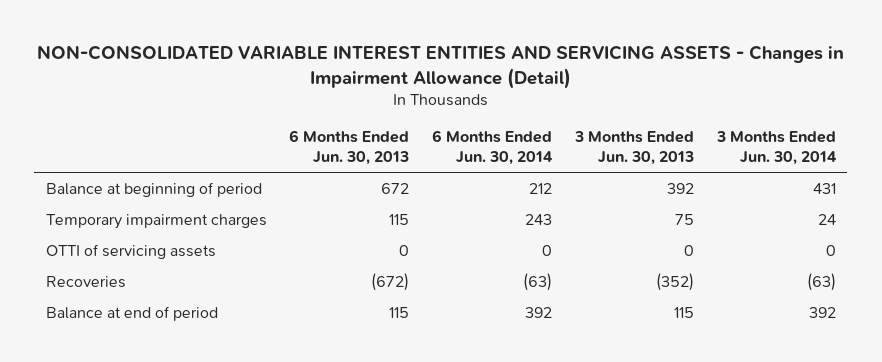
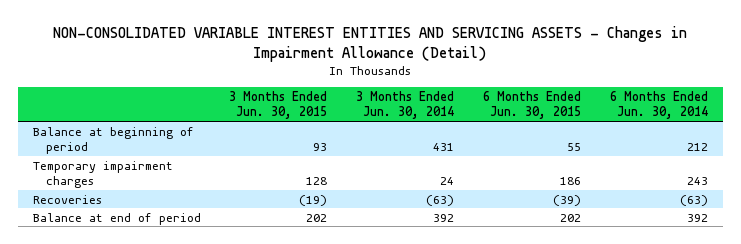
- | 6 Months Ended Jun. 30, 2013 | 6 Months Ended Jun. 30, 2014 | 3 Months Ended Jun. 30, 2013 | 3 Months Ended Jun. 30, 2014
+ | 3 Months Ended Jun. 30, 2015 | 3 Months Ended Jun. 30, 2014 | 6 Months Ended Jun. 30, 2015 | 6 Months Ended Jun. 30, 2014
- OTTI of servicing assets | 0 | 0 | 0 | 0

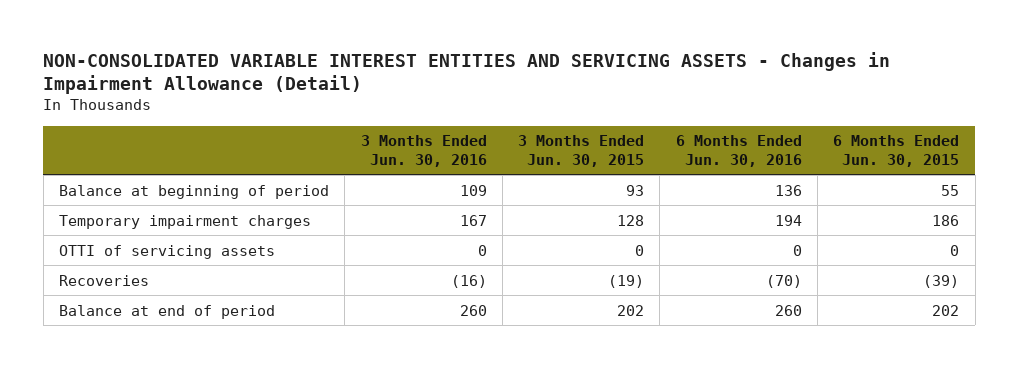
- | 3 Months Ended Jun. 30, 2015 | 3 Months Ended Jun. 30, 2014 | 6 Months Ended Jun. 30, 2015 | 6 Months Ended Jun. 30, 2014
+ | 3 Months Ended Jun. 30, 2016 | 3 Months Ended Jun. 30, 2015 | 6 Months Ended Jun. 30, 2016 | 6 Months Ended Jun. 30, 2015
+ OTTI of servicing assets | 0 | 0 | 0 | 0

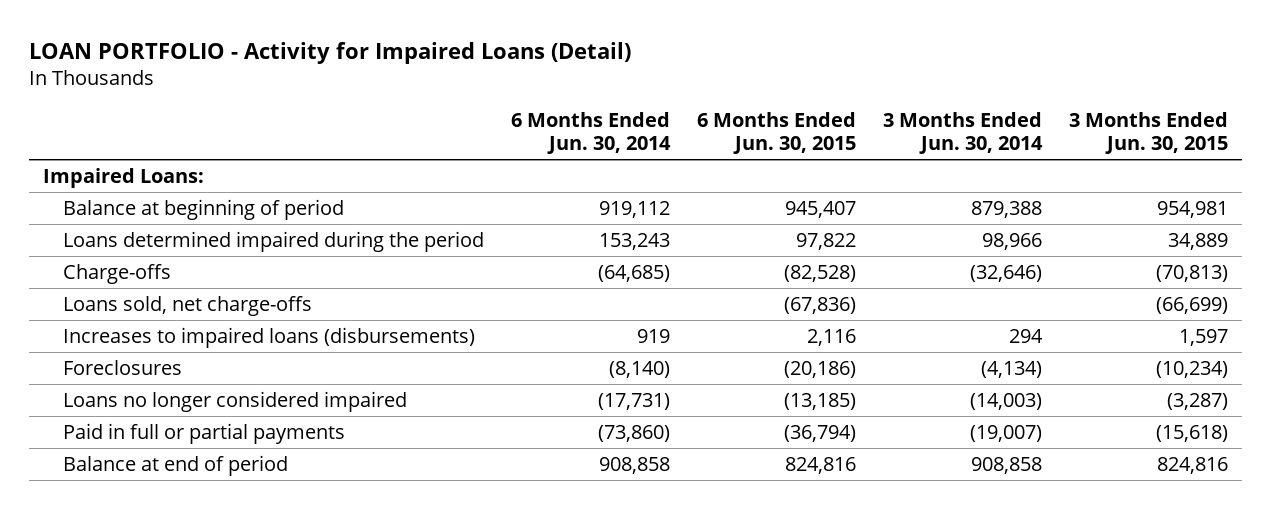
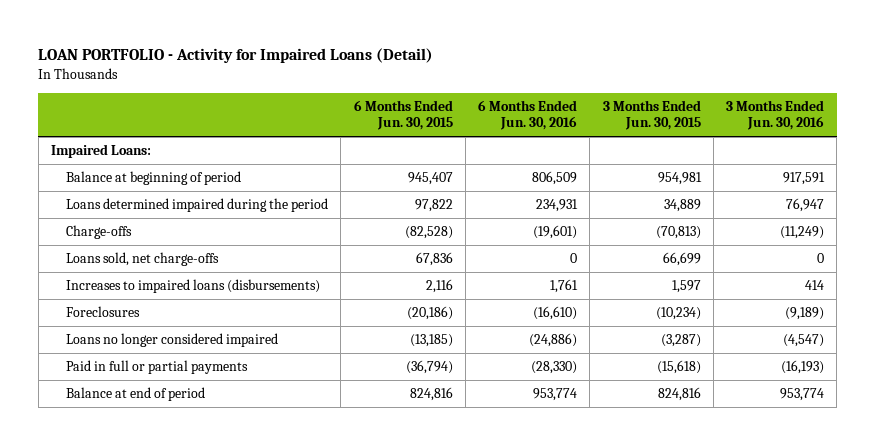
- | 6 Months Ended Jun. 30, 2014 | 6 Months Ended Jun. 30, 2015 | 3 Months Ended Jun. 30, 2014 | 3 Months Ended Jun. 30, 2015
+ | 6 Months Ended Jun. 30, 2015 | 6 Months Ended Jun. 30, 2016 | 3 Months Ended Jun. 30, 2015 | 3 Months Ended Jun. 30, 2016
- Loans sold, net charge-offs | | (67,836) | | (66,699)
+ Loans sold, net charge-offs | 67,836 | 0 | 66,699 | 0

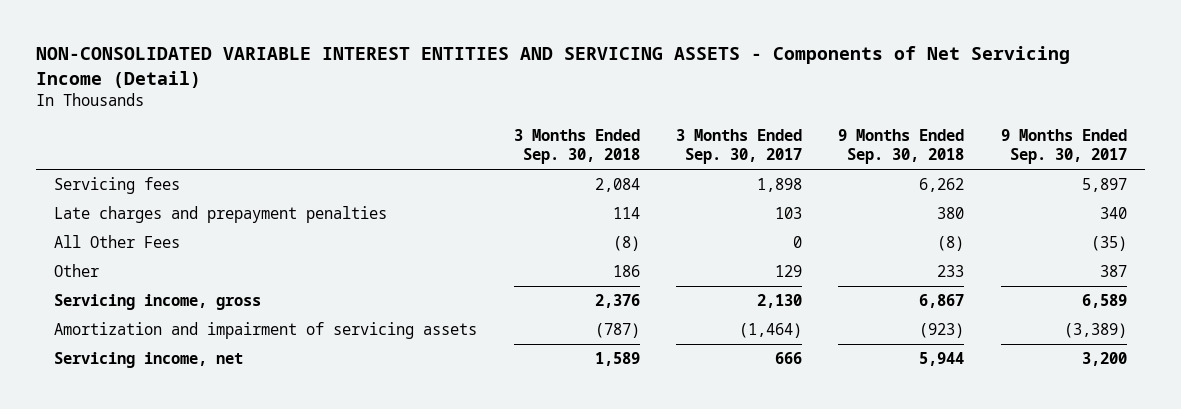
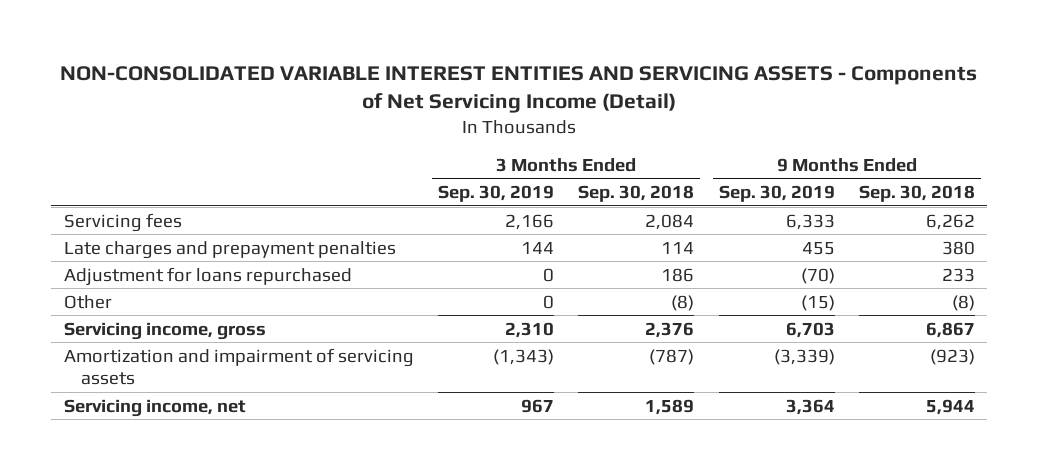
- | 3 Months Ended Sep. 30, 2018 | 3 Months Ended Sep. 30, 2017 | 9 Months Ended Sep. 30, 2018 | 9 Months Ended Sep. 30, 2017
+ | 3 Months Ended Sep. 30, 2019 | 3 Months Ended Sep. 30, 2018 | 9 Months Ended Sep. 30, 2019 | 9 Months Ended Sep. 30, 2018
- All Other Fees | (8) | 0 | (8) | (35)
- Other | 186 | 129 | 233 | 387
+ Adjustment for loans repurchased | 0 | 186 | (70) | 233
+ Other | 0 | (8) | (15) | (8)

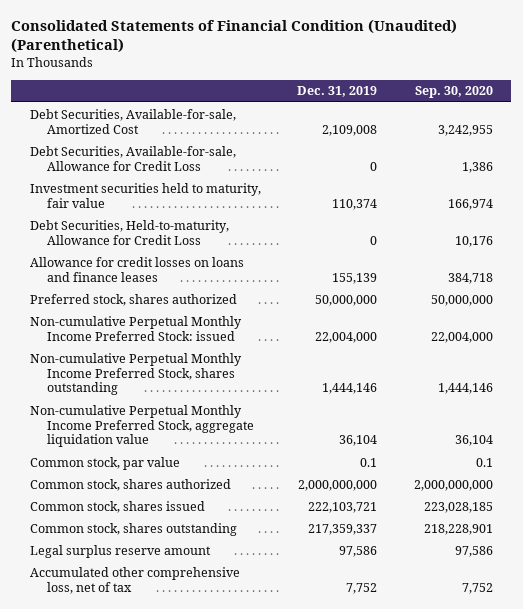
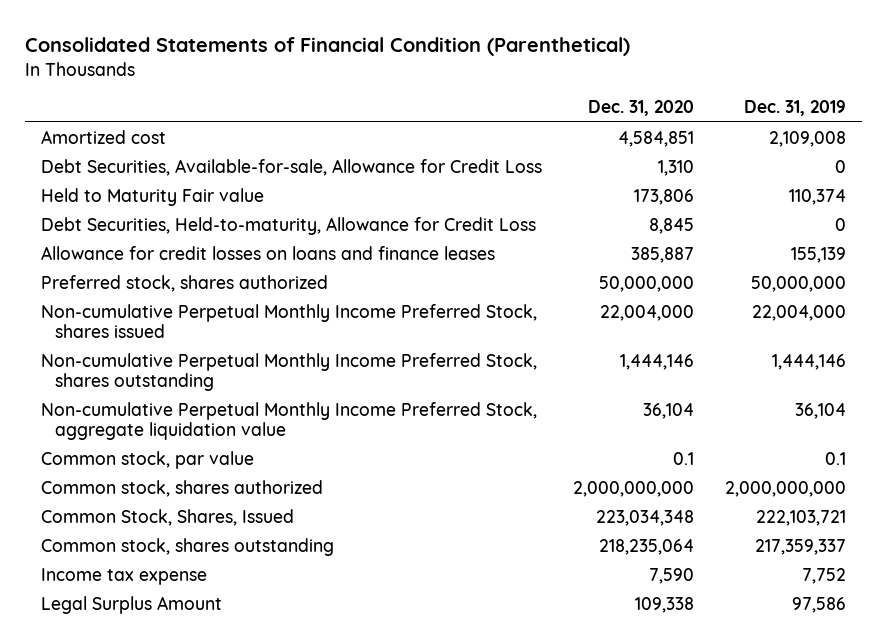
- Consolidated Statements of Financial Condition (Unaudited) (Parenthetical)
+ Consolidated Statements of Financial Condition (Parenthetical)
- | Dec. 31, 2019 | Sep. 30, 2020
+ | Dec. 31, 2020 | Dec. 31, 2019
- Debt Securities, Available-for-sale, Amortized Cost | 2,109,008 | 3,242,955
+ Amortized cost | 4,584,851 | 2,109,008
- Investment securities held to maturity, fair value | 110,374 | 166,974
+ Held to Maturity Fair value | 173,806 | 110,374
- Non-cumulative Perpetual Monthly Income Preferred Stock: issued | 22,004,000 | 22,004,000
+ Non-cumulative Perpetual Monthly Income Preferred Stock, shares issued | 22,004,000 | 22,004,000
- Common stock, shares issued | 222,103,721 | 223,028,185
+ Common Stock, Shares, Issued | 223,034,348 | 222,103,721
- Legal surplus reserve amount | 97,586 | 97,586
- Accumulated other comprehensive loss, net of tax | 7,752 | 7,752
+ Income tax expense | 7,590 | 7,752
+ Legal Surplus Amount | 109,338 | 97,586

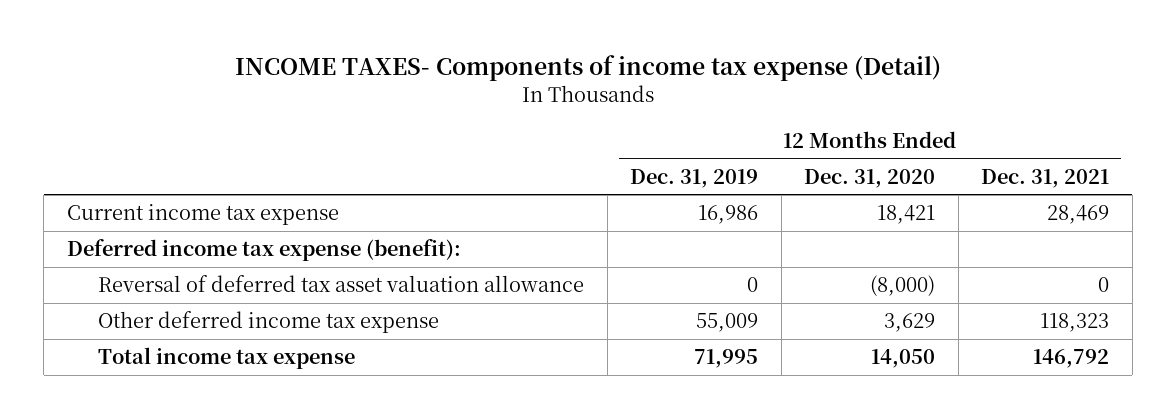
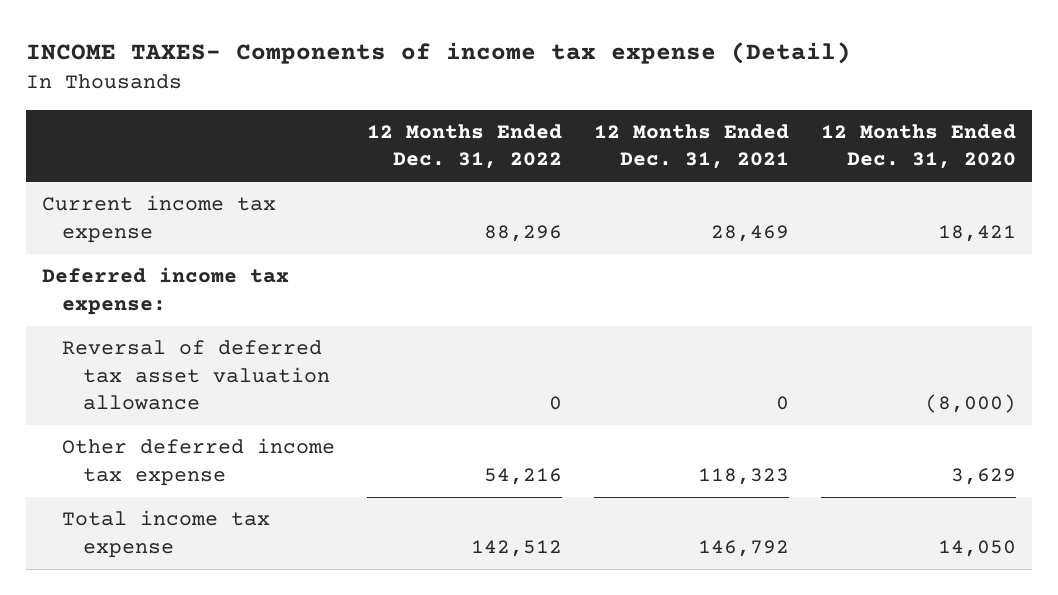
- | 12 Months Ended Dec. 31, 2019 | 12 Months Ended Dec. 31, 2020 | 12 Months Ended Dec. 31, 2021
+ | 12 Months Ended Dec. 31, 2022 | 12 Months Ended Dec. 31, 2021 | 12 Months Ended Dec. 31, 2020
- Deferred income tax expense (benefit):
+ Deferred income tax expense:

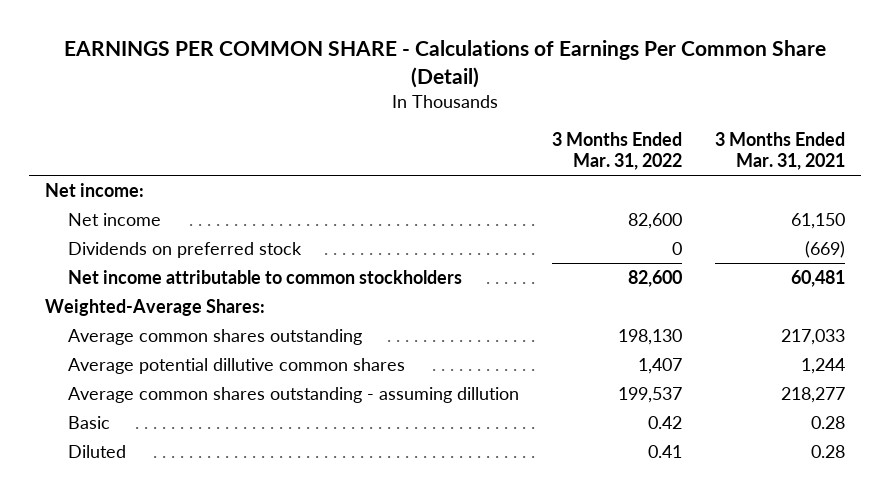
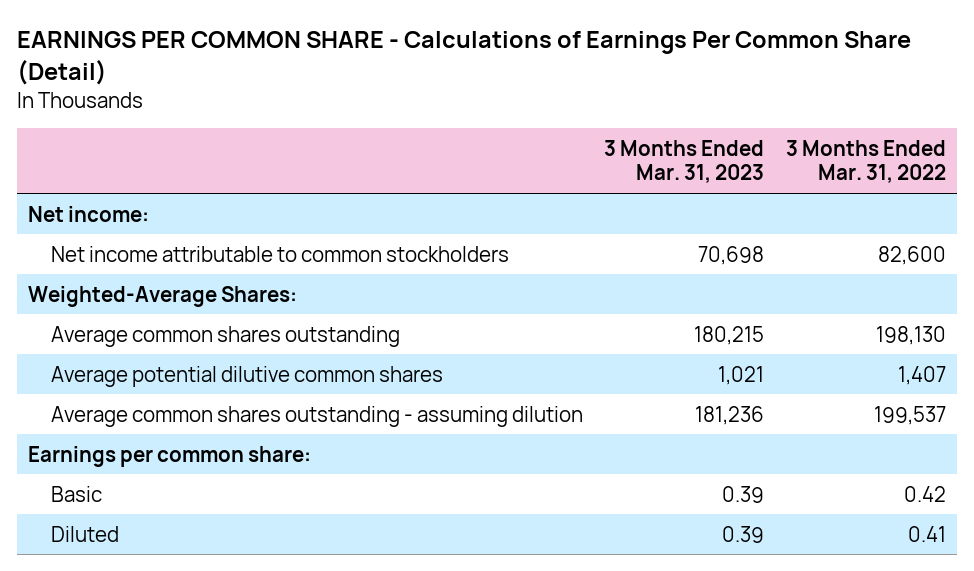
- | 3 Months Ended Mar. 31, 2022 | 3 Months Ended Mar. 31, 2021
+ | 3 Months Ended Mar. 31, 2023 | 3 Months Ended Mar. 31, 2022
- Net income | 82,600 | 61,150
- Dividends on preferred stock | 0 | (669)
- Average potential dillutive common shares | 1,407 | 1,244
- Average common shares outstanding - assuming dillution | 199,537 | 218,277
+ Average potential dilutive common shares | 1,021 | 1,407
+ Average common shares outstanding - assuming dilution | 181,236 | 199,537
+ Earnings per common share:

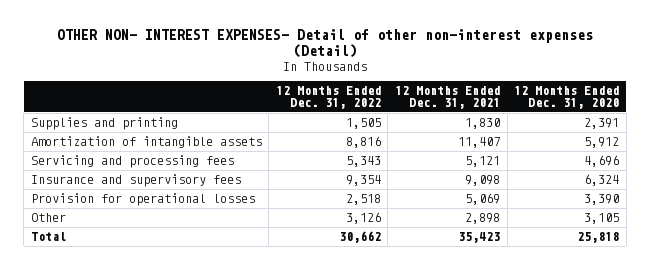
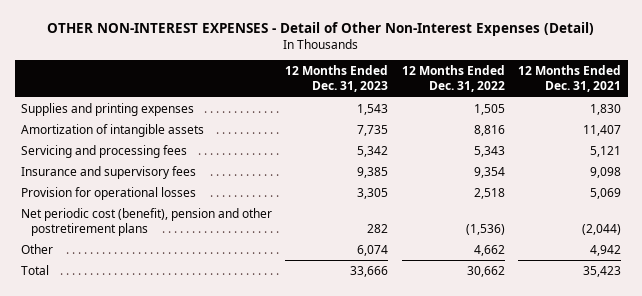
- OTHER NON- INTEREST EXPENSES- Detail of other non-interest expenses (Detail)
+ OTHER NON-INTEREST EXPENSES - Detail of Other Non-Interest Expenses (Detail)
- | 12 Months Ended Dec. 31, 2022 | 12 Months Ended Dec. 31, 2021 | 12 Months Ended Dec. 31, 2020
+ | 12 Months Ended Dec. 31, 2023 | 12 Months Ended Dec. 31, 2022 | 12 Months Ended Dec. 31, 2021
- Supplies and printing | 1,505 | 1,830 | 2,391
+ Supplies and printing expenses | 1,543 | 1,505 | 1,830
- Other | 3,126 | 2,898 | 3,105
+ Net periodic cost (benefit), pension and other postretirement plans | 282 | (1,536) | (2,044)
+ Other | 6,074 | 4,662 | 4,942

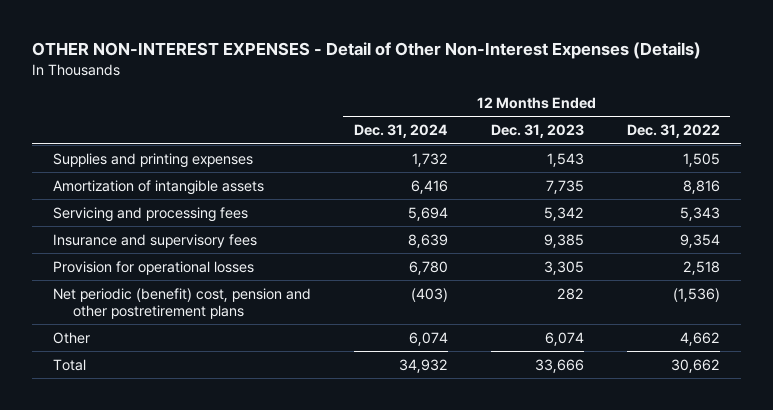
- OTHER NON-INTEREST EXPENSES - Detail of Other Non-Interest Expenses (Detail)
+ OTHER NON-INTEREST EXPENSES - Detail of Other Non-Interest Expenses (Details)
- | 12 Months Ended Dec. 31, 2023 | 12 Months Ended Dec. 31, 2022 | 12 Months Ended Dec. 31, 2021
+ | 12 Months Ended Dec. 31, 2024 | 12 Months Ended Dec. 31, 2023 | 12 Months Ended Dec. 31, 2022
- Net periodic cost (benefit), pension and other postretirement plans | 282 | (1,536) | (2,044)
+ Net periodic (benefit) cost, pension and other postretirement plans | (403) | 282 | (1,536)

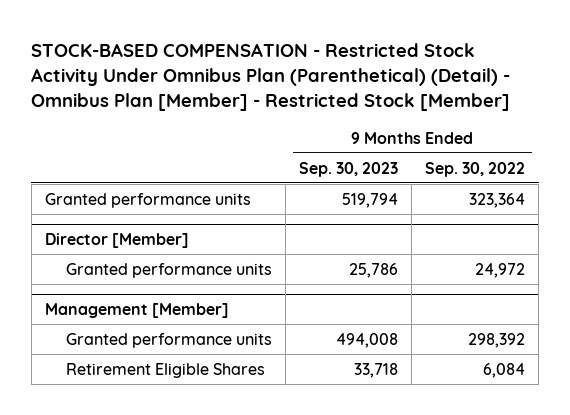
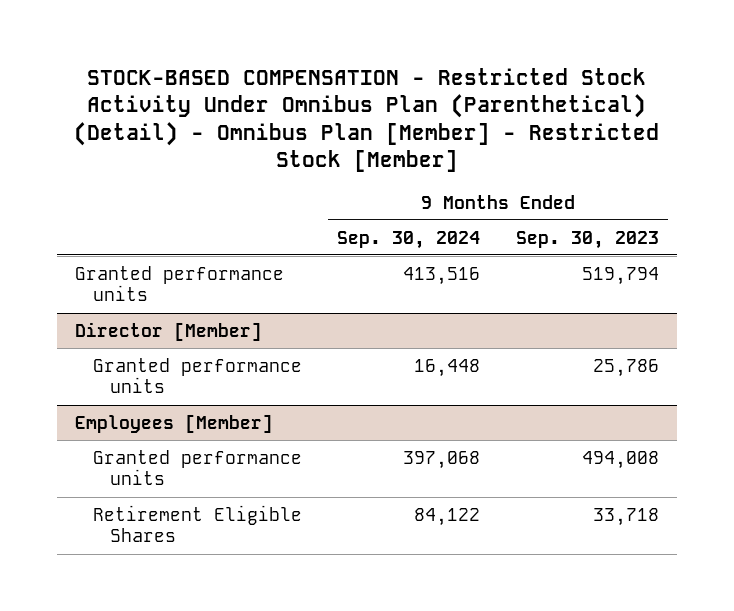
- | 9 Months Ended Sep. 30, 2023 | 9 Months Ended Sep. 30, 2022
+ | 9 Months Ended Sep. 30, 2024 | 9 Months Ended Sep. 30, 2023
- Management [Member]
+ Employees [Member]

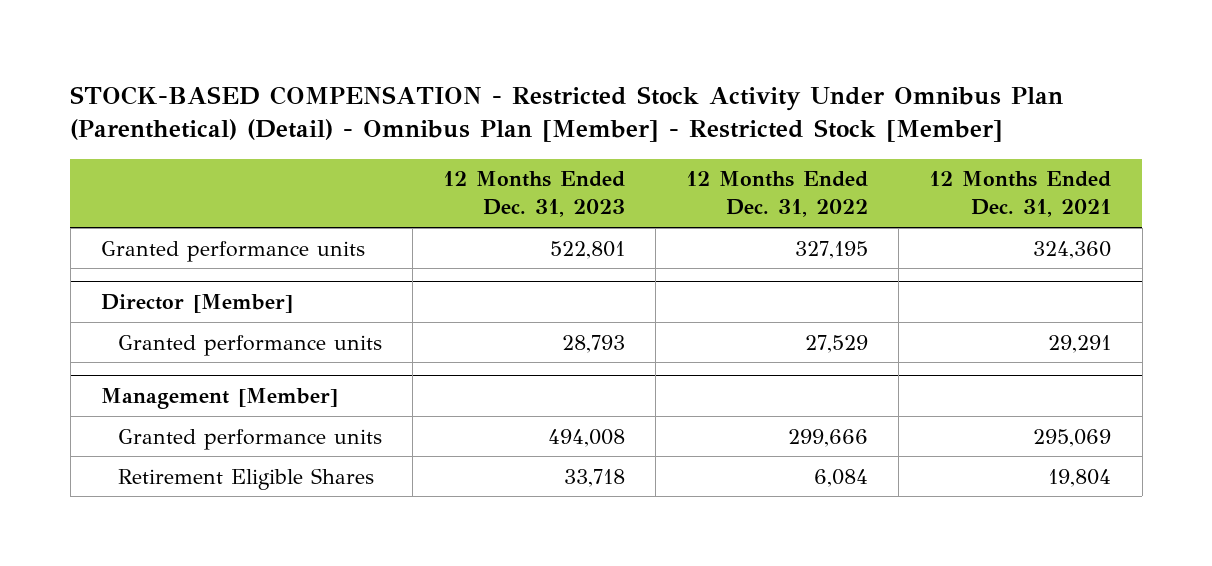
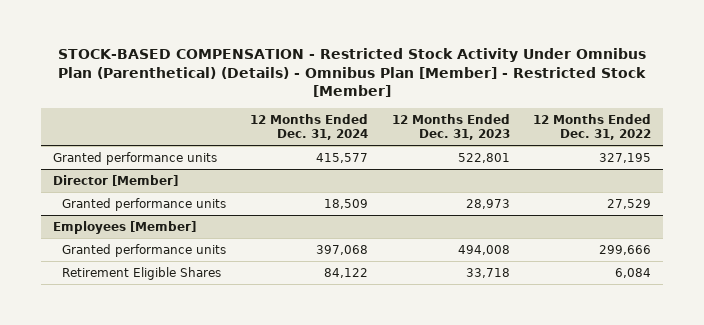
- STOCK-BASED COMPENSATION - Restricted Stock Activity Under Omnibus Plan (Parenthetical) (Detail) - Omnibus Plan [Member] - Restricted Stock [Member]
+ STOCK-BASED COMPENSATION - Restricted Stock Activity Under Omnibus Plan (Parenthetical) (Details) - Omnibus Plan [Member] - Restricted Stock [Member]
- | 12 Months Ended Dec. 31, 2023 | 12 Months Ended Dec. 31, 2022 | 12 Months Ended Dec. 31, 2021
+ | 12 Months Ended Dec. 31, 2024 | 12 Months Ended Dec. 31, 2023 | 12 Months Ended Dec. 31, 2022
@ Director [Member]
- Granted performance units | 28,793 | 27,529 | 29,291
- Management [Member]
@ Director [Member]
+ Granted performance units | 18,509 | 28,973 | 27,529
+ Employees [Member]

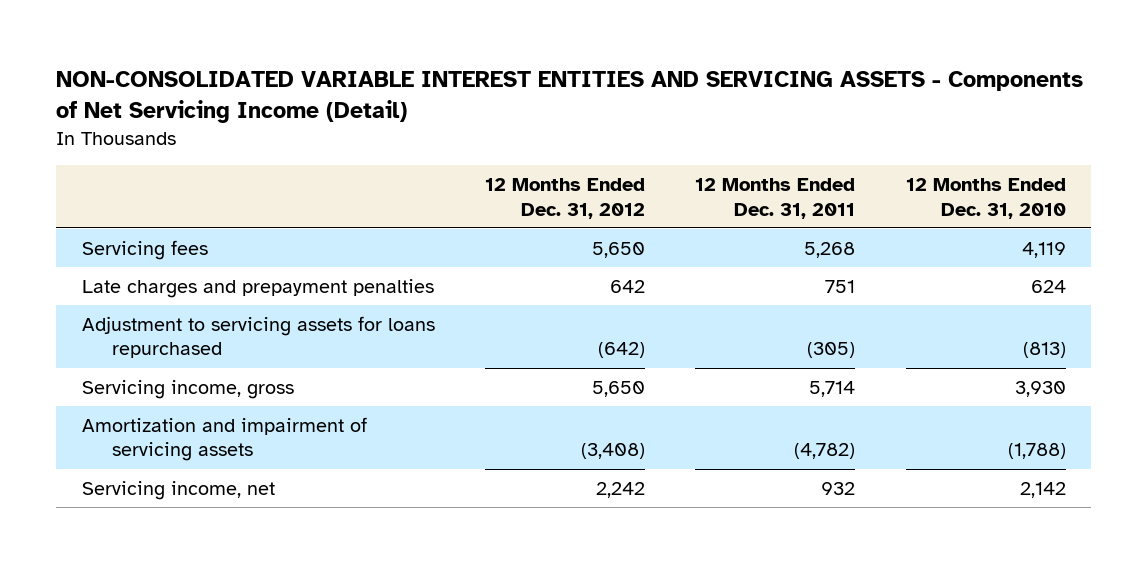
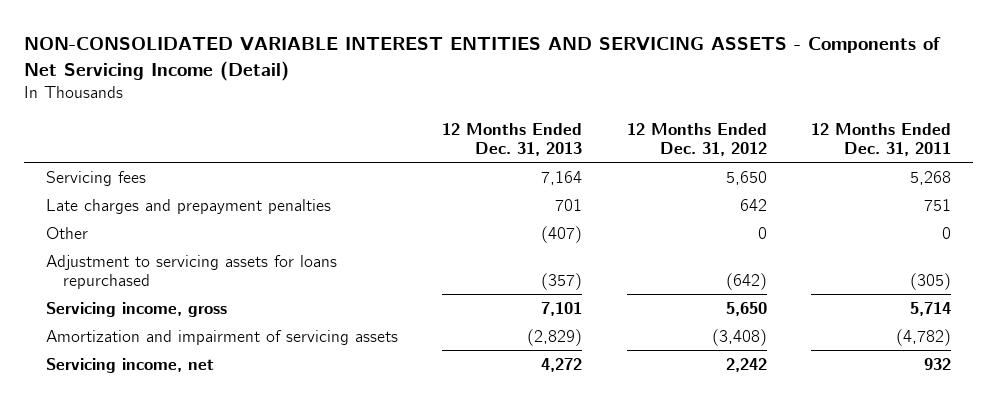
- | 12 Months Ended Dec. 31, 2012 | 12 Months Ended Dec. 31, 2011 | 12 Months Ended Dec. 31, 2010
+ | 12 Months Ended Dec. 31, 2013 | 12 Months Ended Dec. 31, 2012 | 12 Months Ended Dec. 31, 2011
+ Other | (407) | 0 | 0

